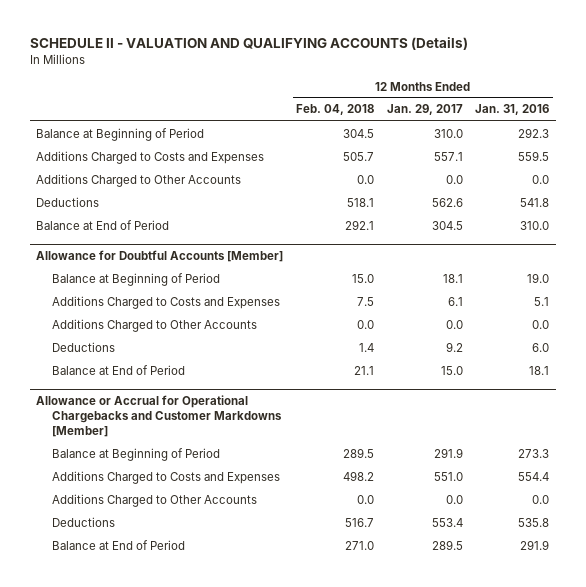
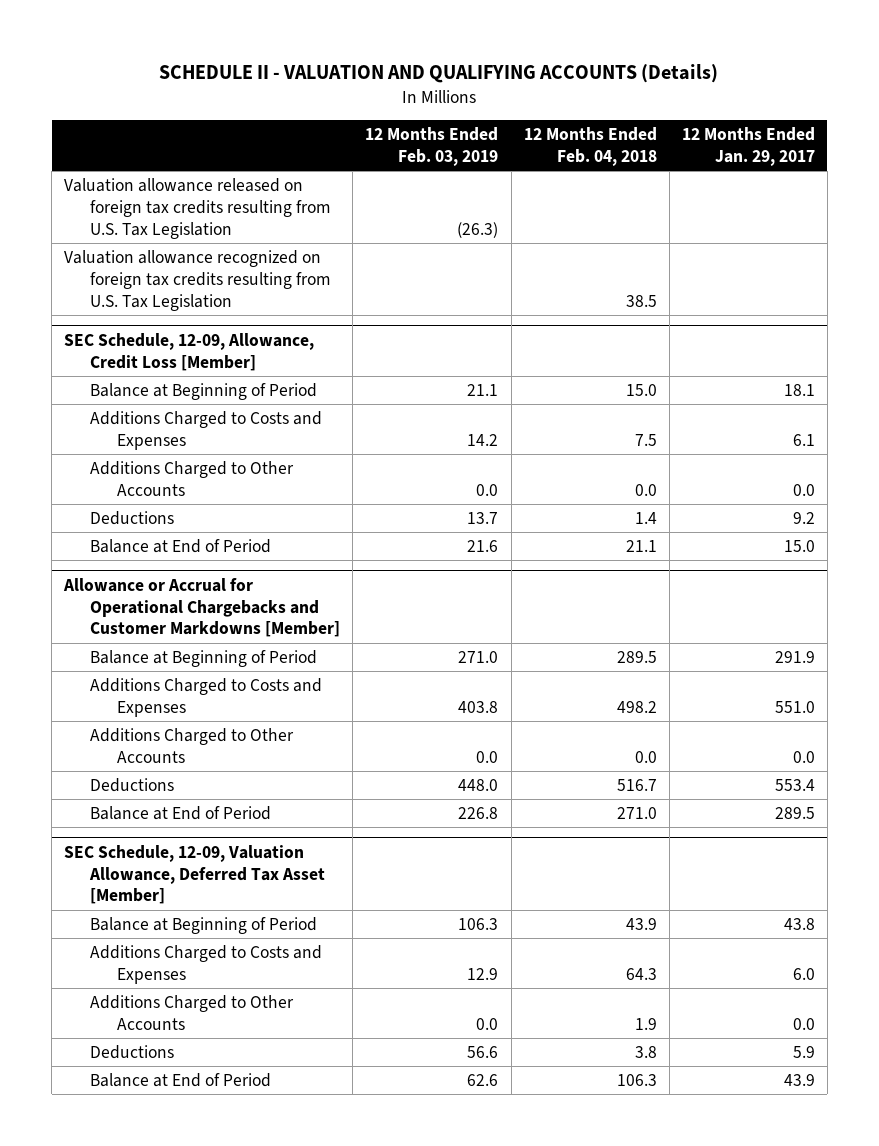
- | 12 Months Ended Feb. 04, 2018 | 12 Months Ended Jan. 29, 2017 | 12 Months Ended Jan. 31, 2016
+ | 12 Months Ended Feb. 03, 2019 | 12 Months Ended Feb. 04, 2018 | 12 Months Ended Jan. 29, 2017
- Balance at Beginning of Period | 304.5 | 310.0 | 292.3
- Additions Charged to Costs and Expenses | 505.7 | 557.1 | 559.5
- Additions Charged to Other Accounts | 0.0 | 0.0 | 0.0
- Deductions | 518.1 | 562.6 | 541.8
- Balance at End of Period | 292.1 | 304.5 | 310.0
- Allowance for Doubtful Accounts [Member]
+ Valuation allowance released on foreign tax credits resulting from U.S. Tax Legislation | (26.3) | |
+ Valuation allowance recognized on foreign tax credits resulting from U.S. Tax Legislation | | 38.5 |
+ SEC Schedule, 12-09, Allowance, Credit Loss [Member]
+ SEC Schedule, 12-09, Valuation Allowance, Deferred Tax Asset [Member]
+ Balance at Beginning of Period | 106.3 | 43.9 | 43.8
+ Additions Charged to Costs and Expenses | 12.9 | 64.3 | 6.0
+ Additions Charged to Other Accounts | 0.0 | 1.9 | 0.0
+ Deductions | 56.6 | 3.8 | 5.9
+ Balance at End of Period | 62.6 | 106.3 | 43.9

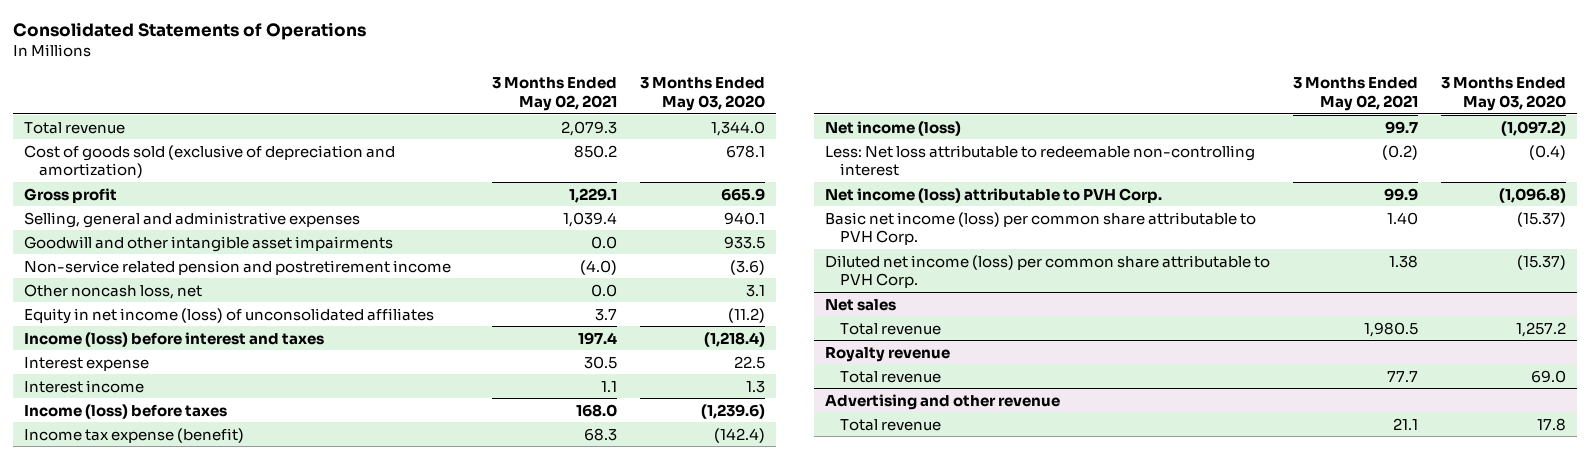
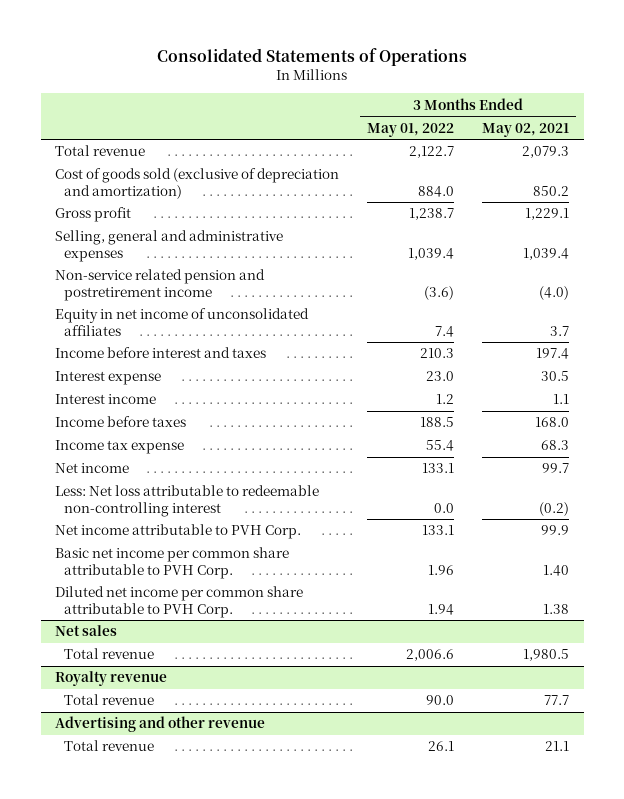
- | 3 Months Ended May 02, 2021 | 3 Months Ended May 03, 2020
+ | 3 Months Ended May 01, 2022 | 3 Months Ended May 02, 2021
- Goodwill and other intangible asset impairments | 0.0 | 933.5
- Other noncash loss, net | 0.0 | 3.1
- Equity in net income (loss) of unconsolidated affiliates | 3.7 | (11.2)
- Income (loss) before interest and taxes | 197.4 | (1,218.4)
+ Equity in net income of unconsolidated affiliates | 7.4 | 3.7
+ Income before interest and taxes | 210.3 | 197.4
- Income (loss) before taxes | 168.0 | (1,239.6)
- Income tax expense (benefit) | 68.3 | (142.4)
- Net income (loss) | 99.7 | (1,097.2)
+ Income before taxes | 188.5 | 168.0
+ Income tax expense | 55.4 | 68.3
+ Net income | 133.1 | 99.7
- Net income (loss) attributable to PVH Corp. | 99.9 | (1,096.8)
- Basic net income (loss) per common share attributable to PVH Corp. | 1.40 | (15.37)
- Diluted net income (loss) per common share attributable to PVH Corp. | 1.38 | (15.37)
+ Net income attributable to PVH Corp. | 133.1 | 99.9
+ Basic net income per common share attributable to PVH Corp. | 1.96 | 1.40
+ Diluted net income per common share attributable to PVH Corp. | 1.94 | 1.38

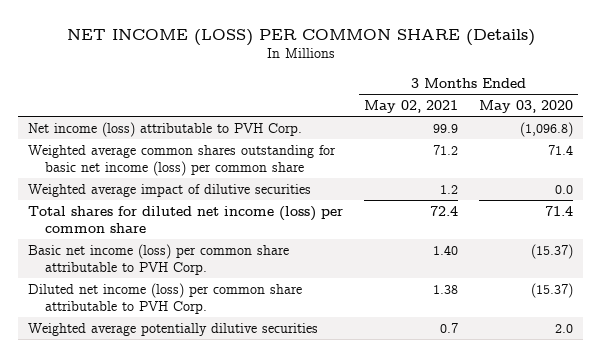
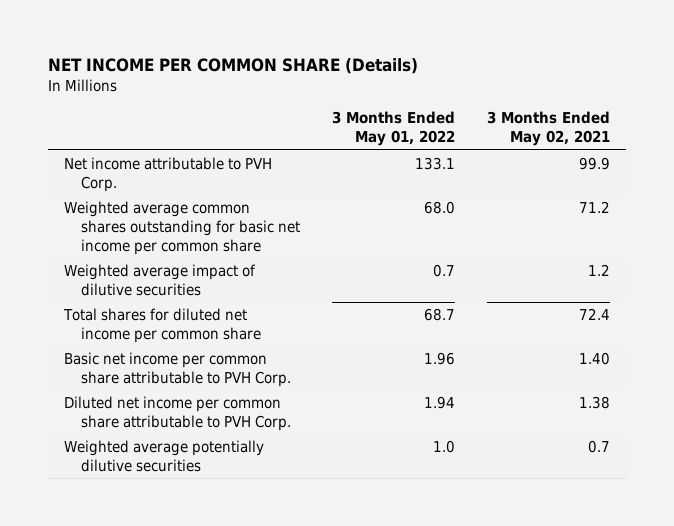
- NET INCOME (LOSS) PER COMMON SHARE (Details)
+ NET INCOME PER COMMON SHARE (Details)
- | 3 Months Ended May 02, 2021 | 3 Months Ended May 03, 2020
+ | 3 Months Ended May 01, 2022 | 3 Months Ended May 02, 2021
- Net income (loss) attributable to PVH Corp. | 99.9 | (1,096.8)
- Weighted average common shares outstanding for basic net income (loss) per common share | 71.2 | 71.4
+ Net income attributable to PVH Corp. | 133.1 | 99.9
+ Weighted average common shares outstanding for basic net income per common share | 68.0 | 71.2
- Total shares for diluted net income (loss) per common share | 72.4 | 71.4
- Basic net income (loss) per common share attributable to PVH Corp. | 1.40 | (15.37)
- Diluted net income (loss) per common share attributable to PVH Corp. | 1.38 | (15.37)
+ Total shares for diluted net income per common share | 68.7 | 72.4
+ Basic net income per common share attributable to PVH Corp. | 1.96 | 1.40
+ Diluted net income per common share attributable to PVH Corp. | 1.94 | 1.38

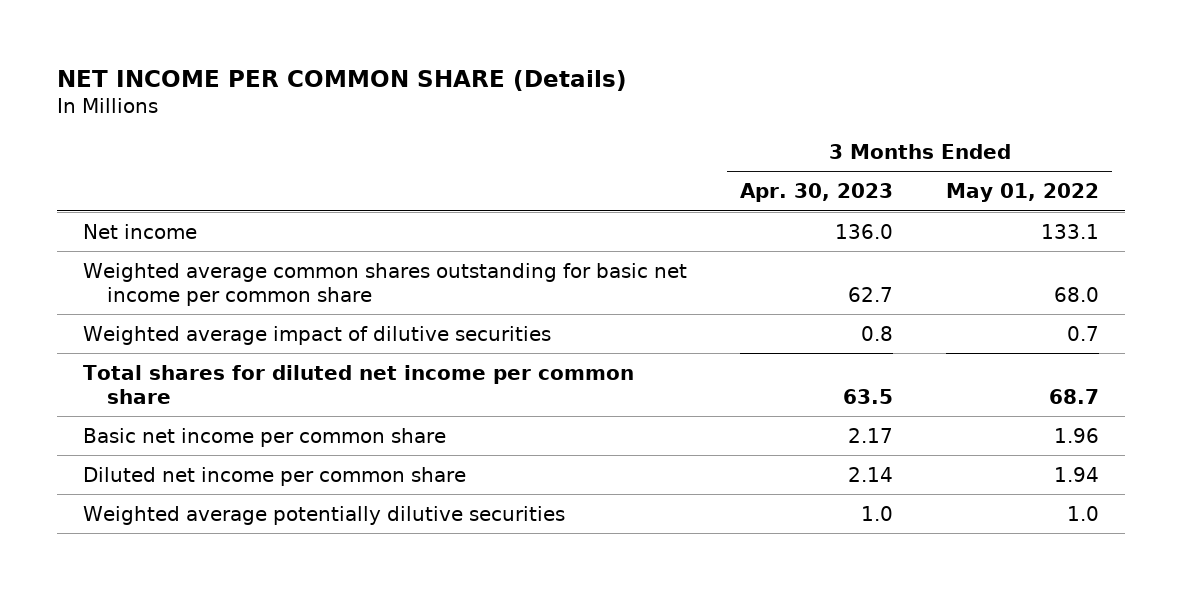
- | 3 Months Ended May 01, 2022 | 3 Months Ended May 02, 2021
+ | 3 Months Ended Apr. 30, 2023 | 3 Months Ended May 01, 2022
- Net income attributable to PVH Corp. | 133.1 | 99.9
+ Net income | 136.0 | 133.1
- Basic net income per common share attributable to PVH Corp. | 1.96 | 1.40
- Diluted net income per common share attributable to PVH Corp. | 1.94 | 1.38
+ Basic net income per common share | 2.17 | 1.96
+ Diluted net income per common share | 2.14 | 1.94

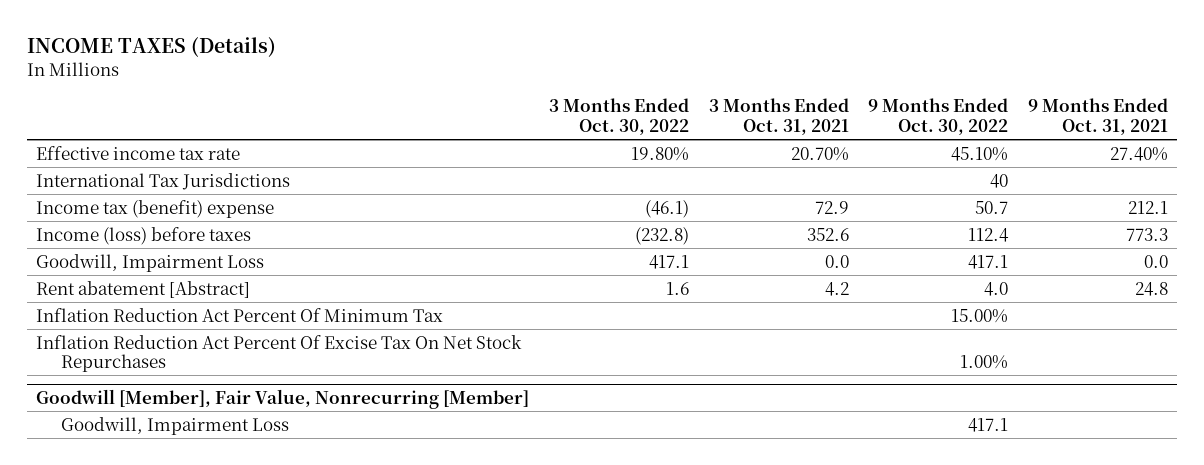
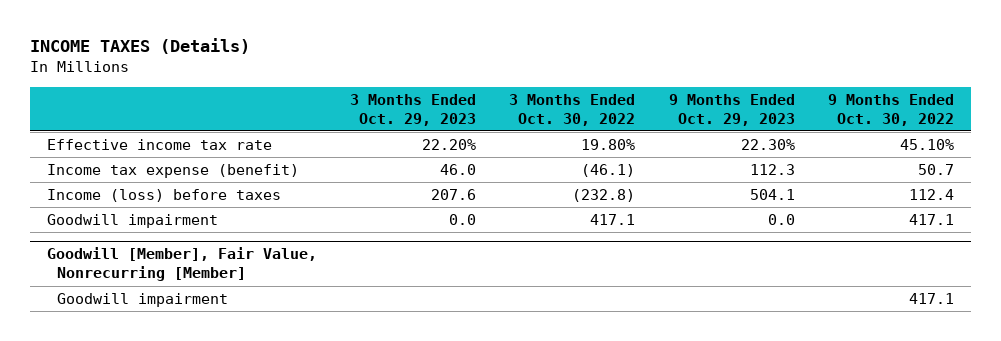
- | 3 Months Ended Oct. 30, 2022 | 3 Months Ended Oct. 31, 2021 | 9 Months Ended Oct. 30, 2022 | 9 Months Ended Oct. 31, 2021
+ | 3 Months Ended Oct. 29, 2023 | 3 Months Ended Oct. 30, 2022 | 9 Months Ended Oct. 29, 2023 | 9 Months Ended Oct. 30, 2022
- International Tax Jurisdictions | | | 40 |
- Income tax (benefit) expense | (46.1) | 72.9 | 50.7 | 212.1
+ Income tax expense (benefit) | 46.0 | (46.1) | 112.3 | 50.7
- Goodwill, Impairment Loss | 417.1 | 0.0 | 417.1 | 0.0
- Rent abatement [Abstract] | 1.6 | 4.2 | 4.0 | 24.8
- Inflation Reduction Act Percent Of Minimum Tax | | | 15.00% |
- Inflation Reduction Act Percent Of Excise Tax On Net Stock Repurchases | | | 1.00% |
+ Goodwill impairment | 0.0 | 417.1 | 0.0 | 417.1
@ Goodwill [Member], Fair Value, Nonrecurring [Member]
- Goodwill, Impairment Loss | | | 417.1 |
+ Goodwill impairment | | | | 417.1

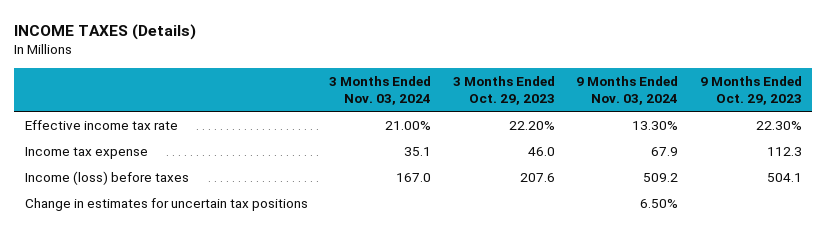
- | 3 Months Ended Oct. 29, 2023 | 3 Months Ended Oct. 30, 2022 | 9 Months Ended Oct. 29, 2023 | 9 Months Ended Oct. 30, 2022
+ | 3 Months Ended Nov. 03, 2024 | 3 Months Ended Oct. 29, 2023 | 9 Months Ended Nov. 03, 2024 | 9 Months Ended Oct. 29, 2023
- Income tax expense (benefit) | 46.0 | (46.1) | 112.3 | 50.7
+ Income tax expense | 35.1 | 46.0 | 67.9 | 112.3
- Goodwill impairment | 0.0 | 417.1 | 0.0 | 417.1
- Goodwill [Member], Fair Value, Nonrecurring [Member]
- Goodwill impairment | | | | 417.1
+ Change in estimates for uncertain tax positions | | | 6.50% |

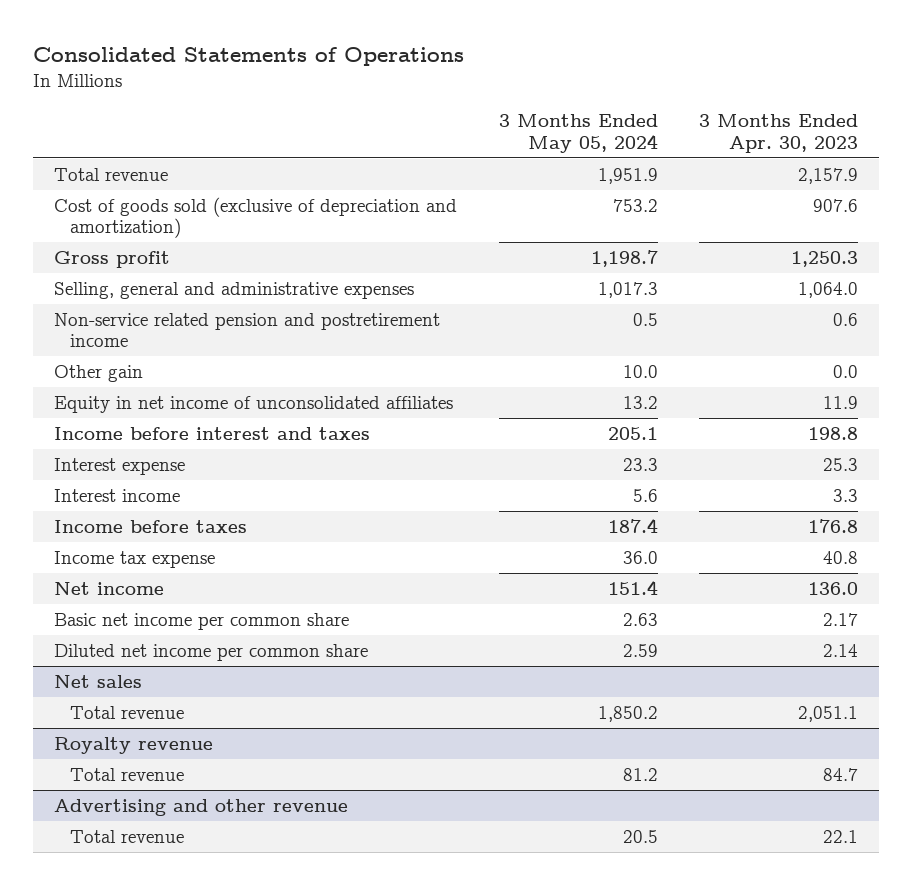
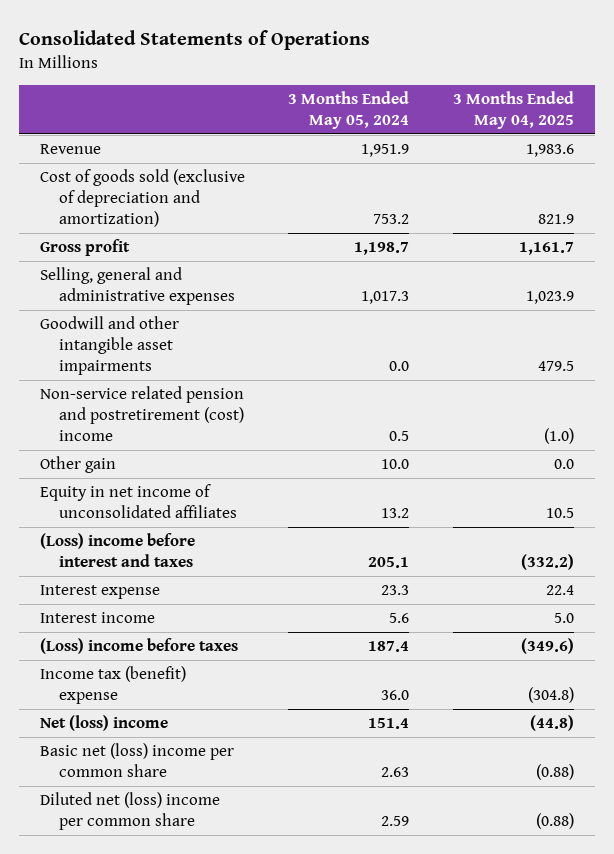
- | 3 Months Ended May 05, 2024 | 3 Months Ended Apr. 30, 2023
+ | 3 Months Ended May 05, 2024 | 3 Months Ended May 04, 2025
- Total revenue | 1,951.9 | 2,157.9
+ Revenue | 1,951.9 | 1,983.6
- Non-service related pension and postretirement income | 0.5 | 0.6
+ Goodwill and other intangible asset impairments | 0.0 | 479.5
+ Non-service related pension and postretirement (cost) income | 0.5 | (1.0)
- Income before interest and taxes | 205.1 | 198.8
+ (Loss) income before interest and taxes | 205.1 | (332.2)
- Income before taxes | 187.4 | 176.8
- Income tax expense | 36.0 | 40.8
- Net income | 151.4 | 136.0
- Basic net income per common share | 2.63 | 2.17
- Diluted net income per common share | 2.59 | 2.14
- Net sales
- Total revenue | 1,850.2 | 2,051.1
- Royalty revenue
- Total revenue | 81.2 | 84.7
- Advertising and other revenue
- Total revenue | 20.5 | 22.1
+ (Loss) income before taxes | 187.4 | (349.6)
+ Income tax (benefit) expense | 36.0 | (304.8)
+ Net (loss) income | 151.4 | (44.8)
+ Basic net (loss) income per common share | 2.63 | (0.88)
+ Diluted net (loss) income per common share | 2.59 | (0.88)

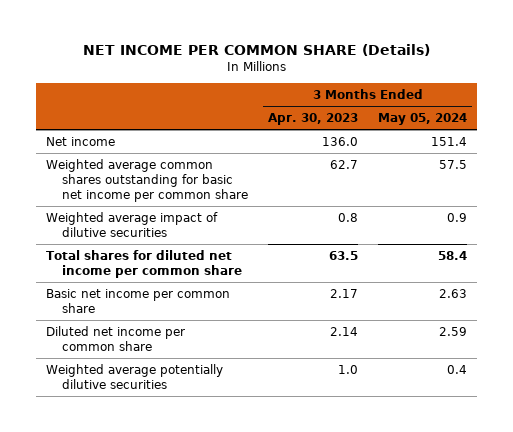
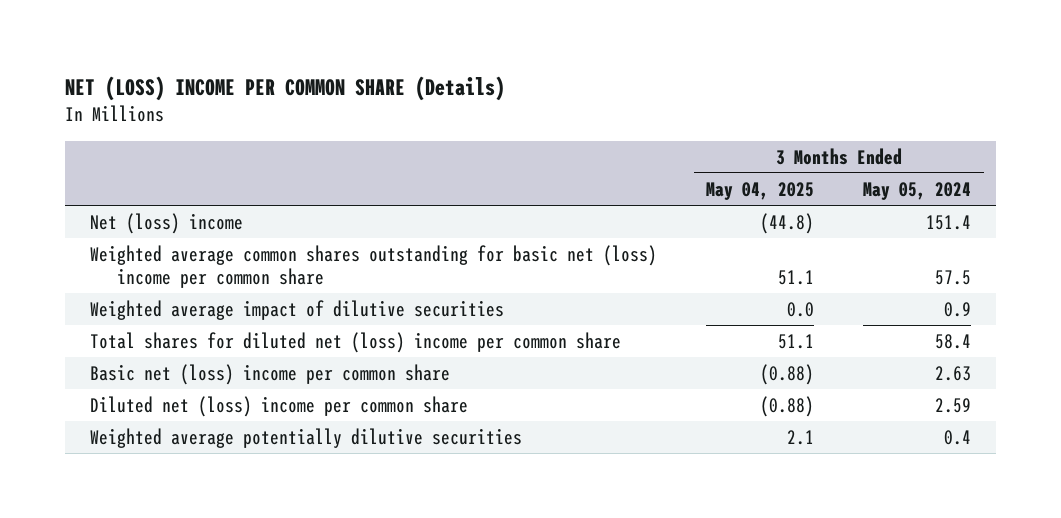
- NET INCOME PER COMMON SHARE (Details)
+ NET (LOSS) INCOME PER COMMON SHARE (Details)
- | 3 Months Ended Apr. 30, 2023 | 3 Months Ended May 05, 2024
+ | 3 Months Ended May 04, 2025 | 3 Months Ended May 05, 2024
- Net income | 136.0 | 151.4
- Weighted average common shares outstanding for basic net income per common share | 62.7 | 57.5
+ Net (loss) income | (44.8) | 151.4
+ Weighted average common shares outstanding for basic net (loss) income per common share | 51.1 | 57.5
- Total shares for diluted net income per common share | 63.5 | 58.4
- Basic net income per common share | 2.17 | 2.63
- Diluted net income per common share | 2.14 | 2.59
+ Total shares for diluted net (loss) income per common share | 51.1 | 58.4
+ Basic net (loss) income per common share | (0.88) | 2.63
+ Diluted net (loss) income per common share | (0.88) | 2.59

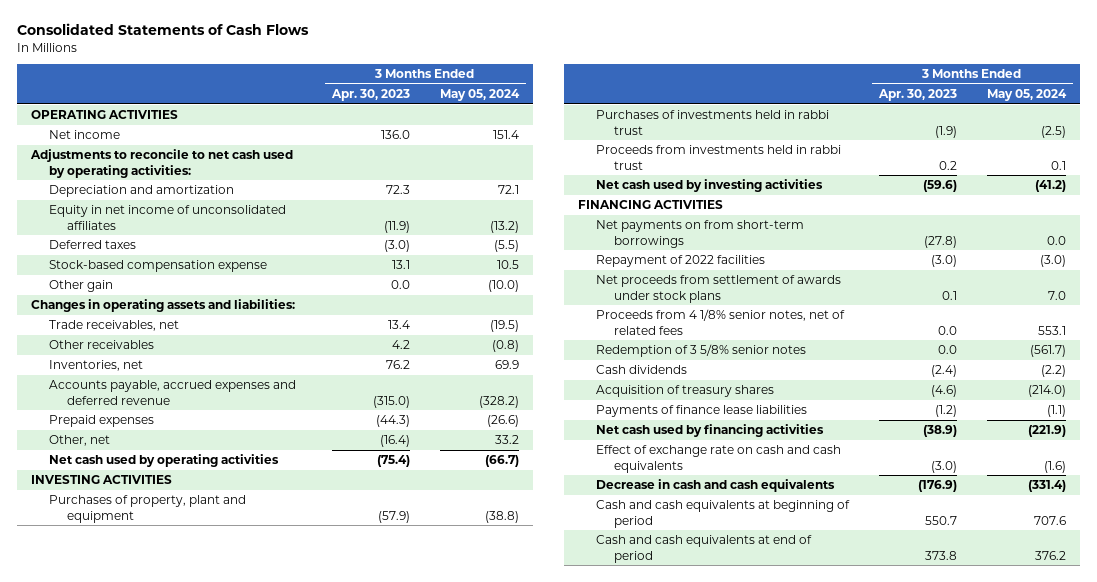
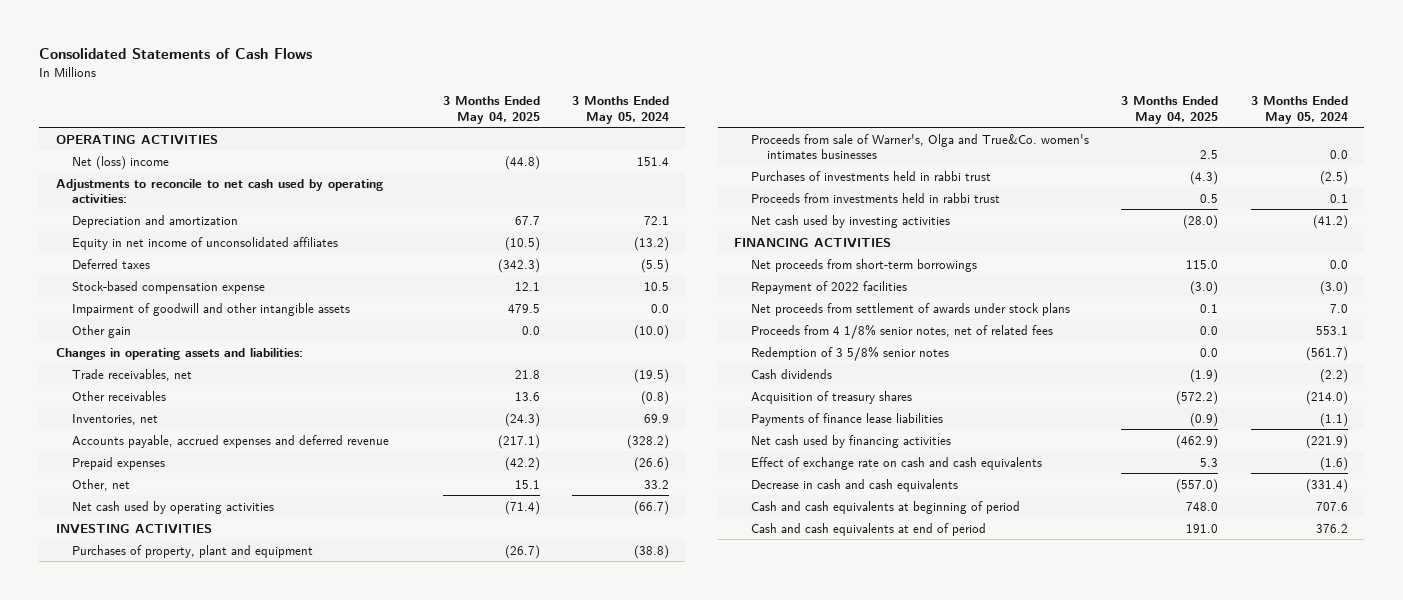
- | 3 Months Ended Apr. 30, 2023 | 3 Months Ended May 05, 2024
+ | 3 Months Ended May 04, 2025 | 3 Months Ended May 05, 2024
- Net income | 136.0 | 151.4
+ Net (loss) income | (44.8) | 151.4
+ Impairment of goodwill and other intangible assets | 479.5 | 0.0
+ Proceeds from sale of Warner's, Olga and True&Co. women's intimates businesses | 2.5 | 0.0
- Net payments on from short-term borrowings | (27.8) | 0.0
+ Net proceeds from short-term borrowings | 115.0 | 0.0

